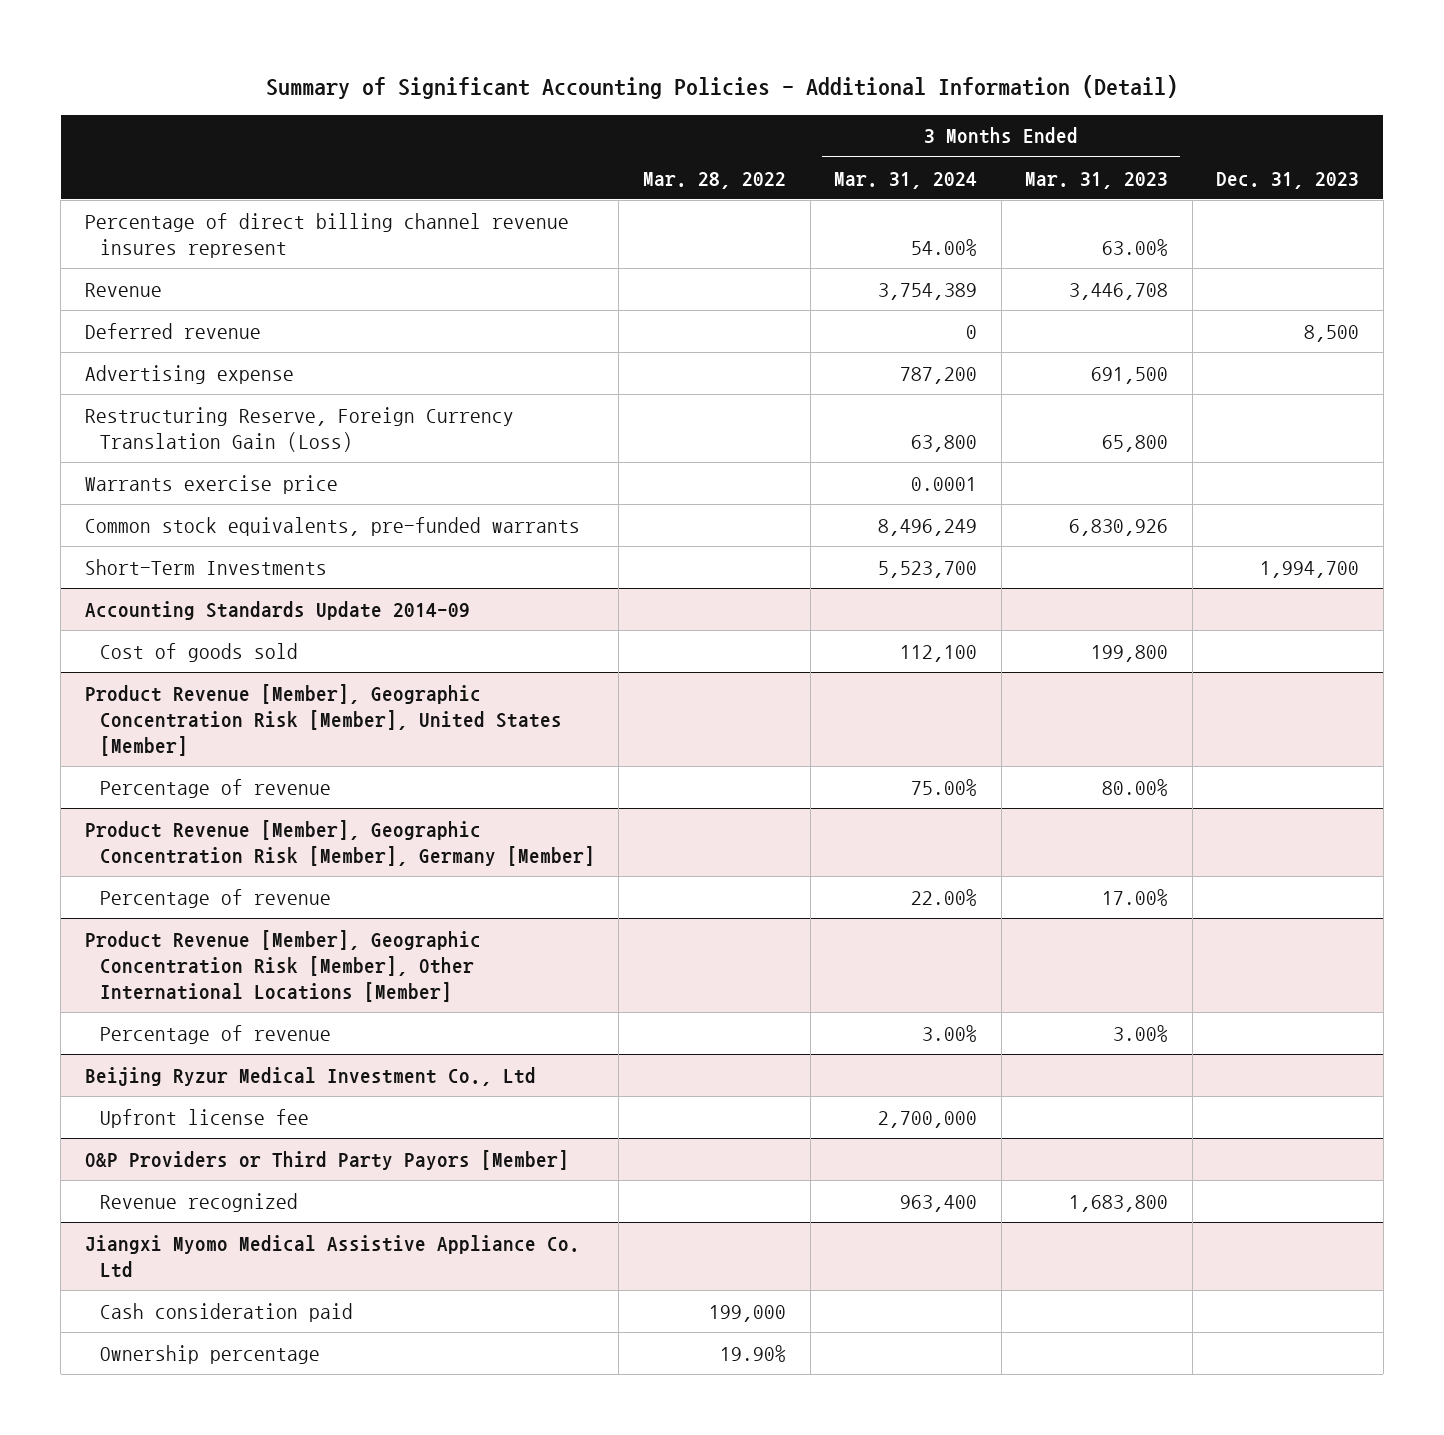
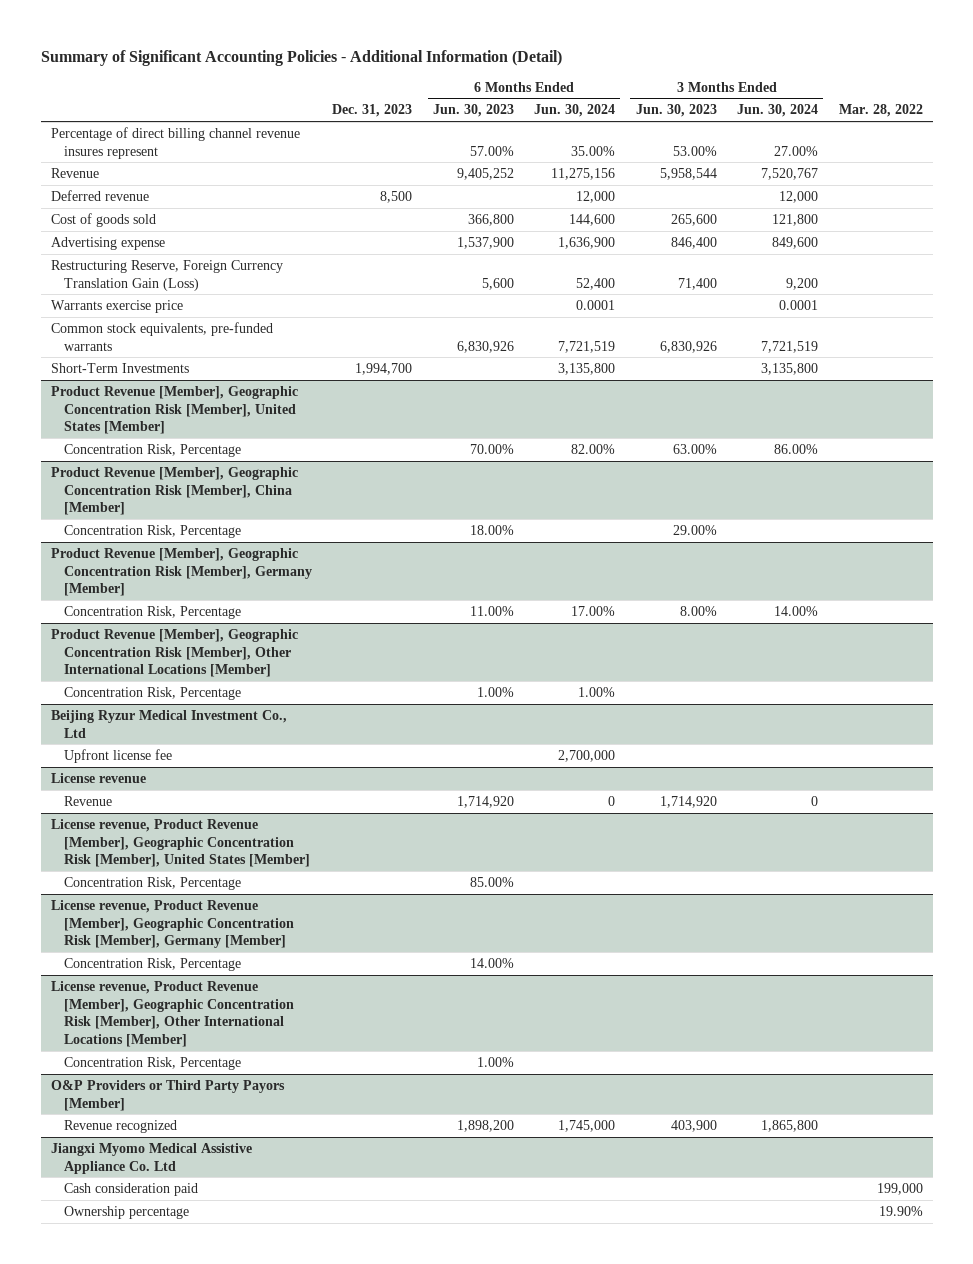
- | Mar. 28, 2022 | 3 Months Ended Mar. 31, 2024 | 3 Months Ended Mar. 31, 2023 | Dec. 31, 2023
+ | Dec. 31, 2023 | 6 Months Ended Jun. 30, 2023 | 6 Months Ended Jun. 30, 2024 | 3 Months Ended Jun. 30, 2023 | 3 Months Ended Jun. 30, 2024 | Mar. 28, 2022
+ Cost of goods sold | | 366,800 | 144,600 | 265,600 | 121,800 |
- Accounting Standards Update 2014-09
- Cost of goods sold | | 112,100 | 199,800 |
@ Product Revenue [Member], Geographic Concentration Risk [Member], United States [Member]
- Percentage of revenue | | 75.00% | 80.00% |
+ Concentration Risk, Percentage | | 70.00% | 82.00% | 63.00% | 86.00% |
+ Product Revenue [Member], Geographic Concentration Risk [Member], China [Member]
+ Concentration Risk, Percentage | | 18.00% | | 29.00% | |
@ Product Revenue [Member], Geographic Concentration Risk [Member], Germany [Member]
- Percentage of revenue | | 22.00% | 17.00% |
+ Concentration Risk, Percentage | | 11.00% | 17.00% | 8.00% | 14.00% |
@ Product Revenue [Member], Geographic Concentration Risk [Member], Other International Locations [Member]
- Percentage of revenue | | 3.00% | 3.00% |
+ Concentration Risk, Percentage | | 1.00% | 1.00% | | |
+ License revenue
+ Revenue | | 1,714,920 | 0 | 1,714,920 | 0 |
+ License revenue, Product Revenue [Member], Geographic Concentration Risk [Member], United States [Member]
+ Concentration Risk, Percentage | | 85.00% | | | |
+ License revenue, Product Revenue [Member], Geographic Concentration Risk [Member], Germany [Member]
+ Concentration Risk, Percentage | | 14.00% | | | |
+ License revenue, Product Revenue [Member], Geographic Concentration Risk [Member], Other International Locations [Member]
+ Concentration Risk, Percentage | | 1.00% | | | |

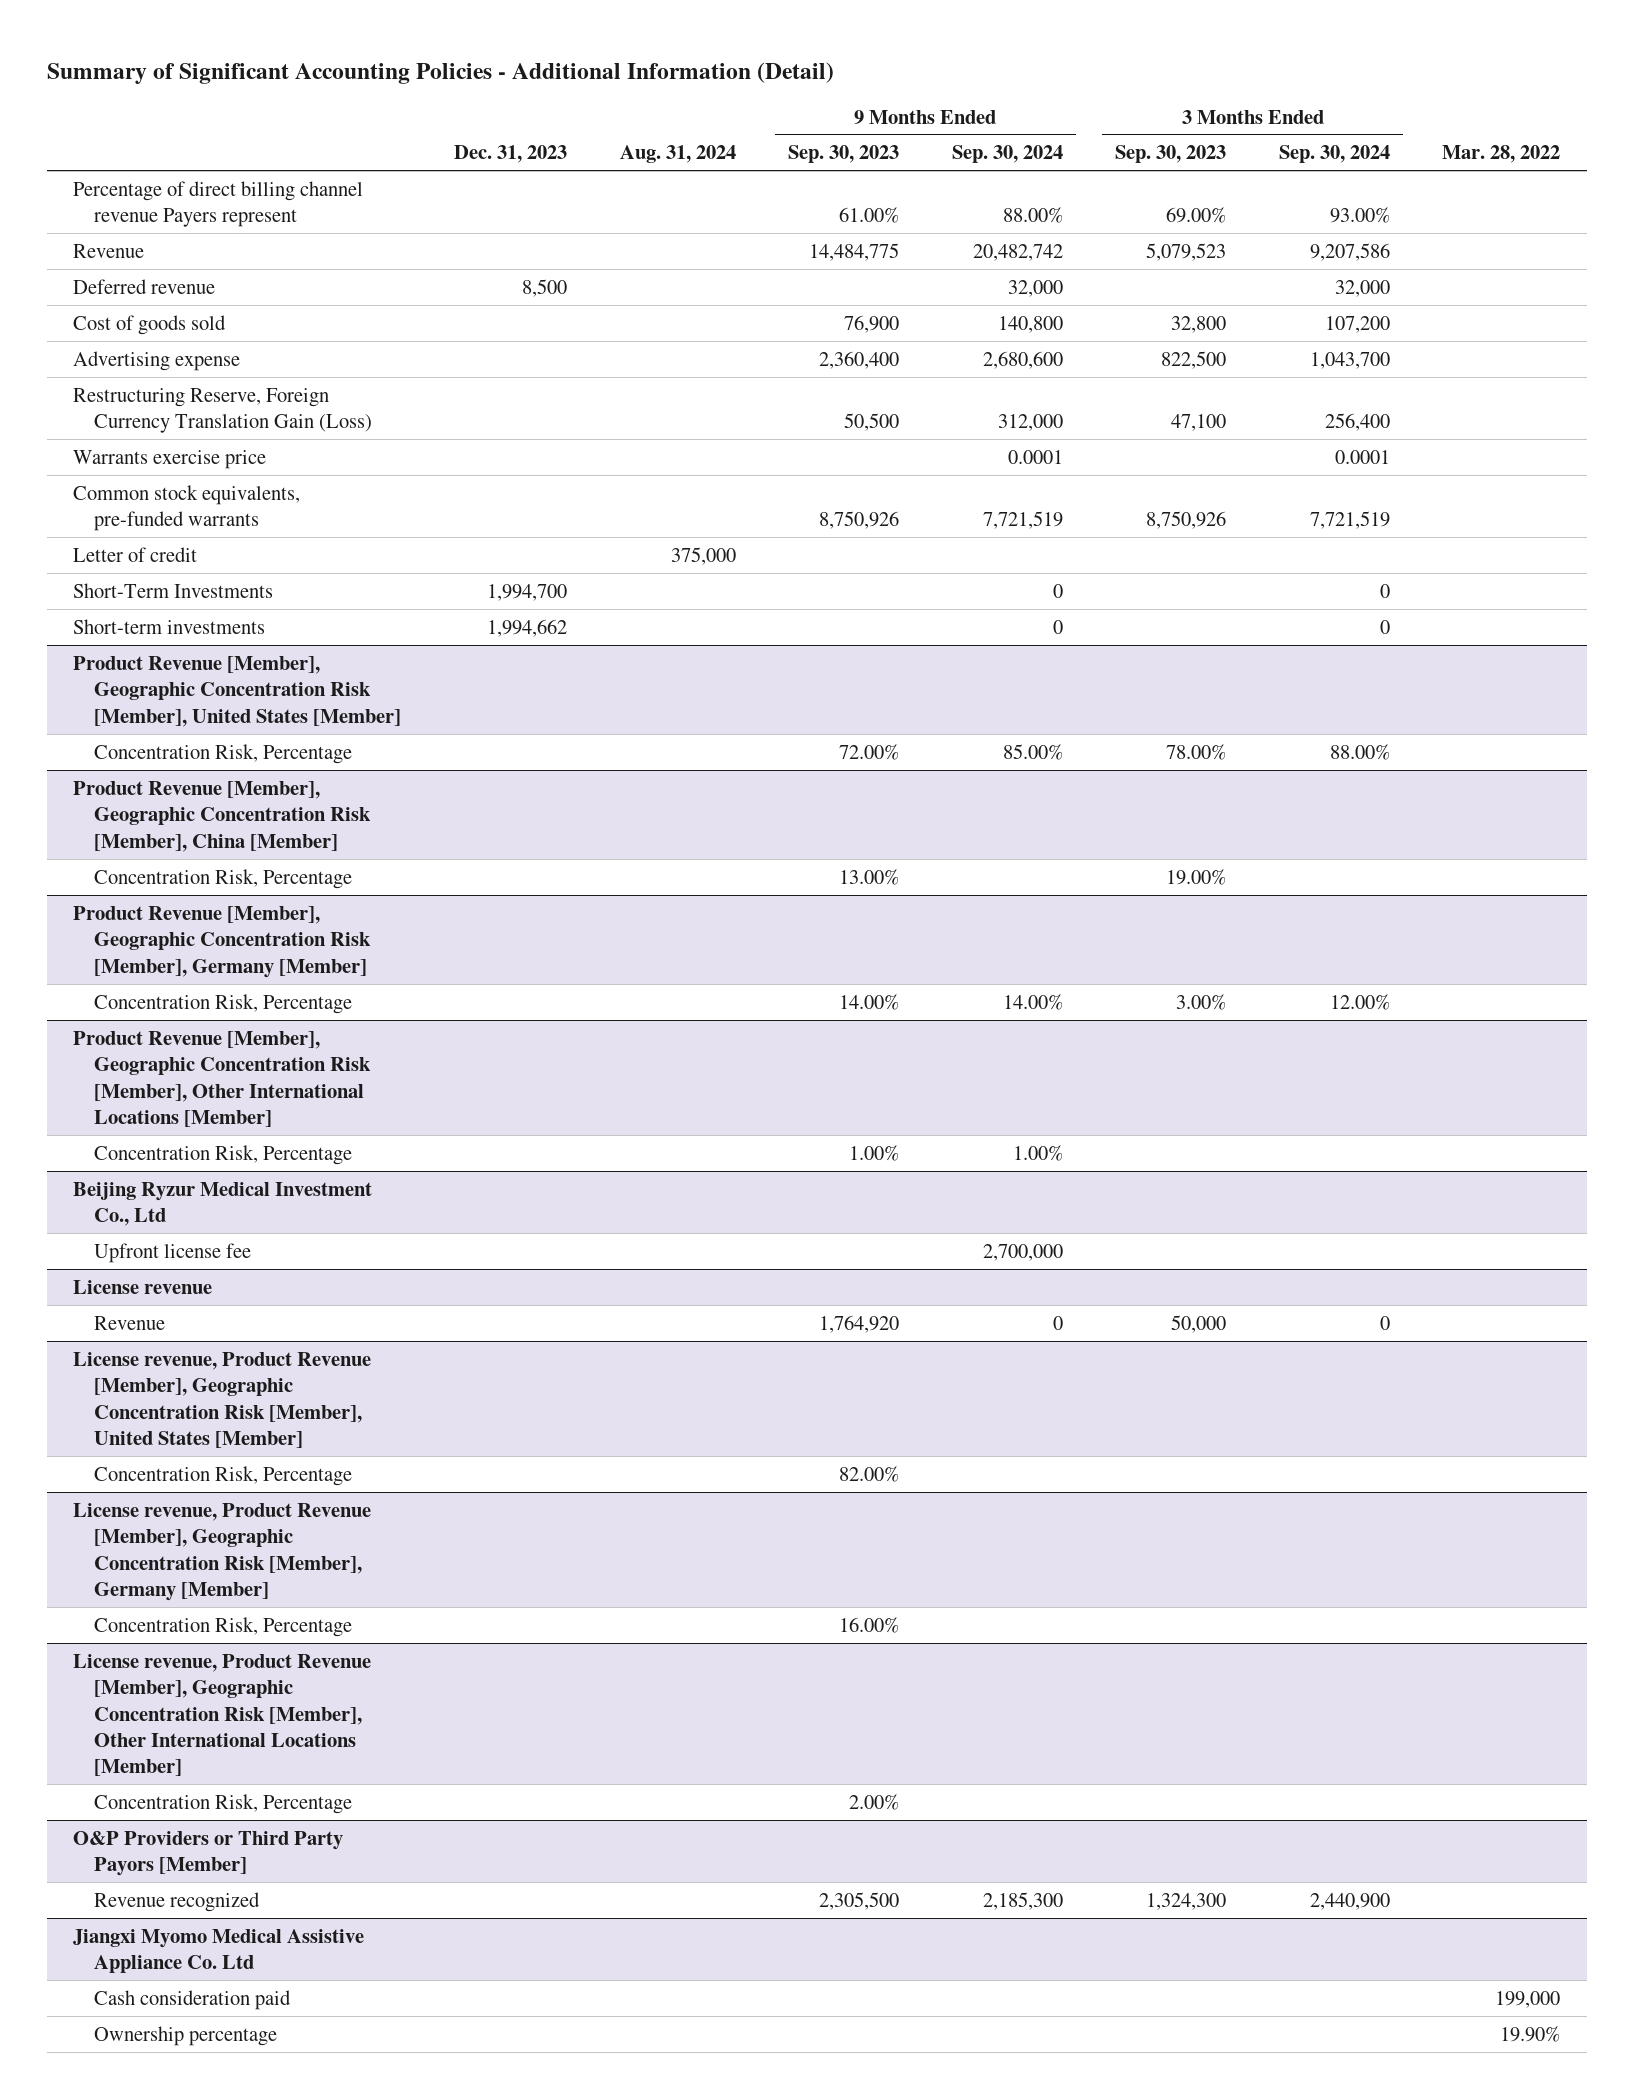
- | Dec. 31, 2023 | 6 Months Ended Jun. 30, 2023 | 6 Months Ended Jun. 30, 2024 | 3 Months Ended Jun. 30, 2023 | 3 Months Ended Jun. 30, 2024 | Mar. 28, 2022
+ | Dec. 31, 2023 | Aug. 31, 2024 | 9 Months Ended Sep. 30, 2023 | 9 Months Ended Sep. 30, 2024 | 3 Months Ended Sep. 30, 2023 | 3 Months Ended Sep. 30, 2024 | Mar. 28, 2022
- Percentage of direct billing channel revenue insures represent | | 57.00% | 35.00% | 53.00% | 27.00% |
+ Percentage of direct billing channel revenue Payers represent | | | 61.00% | 88.00% | 69.00% | 93.00% |
+ Letter of credit | | 375,000 | | | | |
+ Short-term investments | 1,994,662 | | | 0 | | 0 |

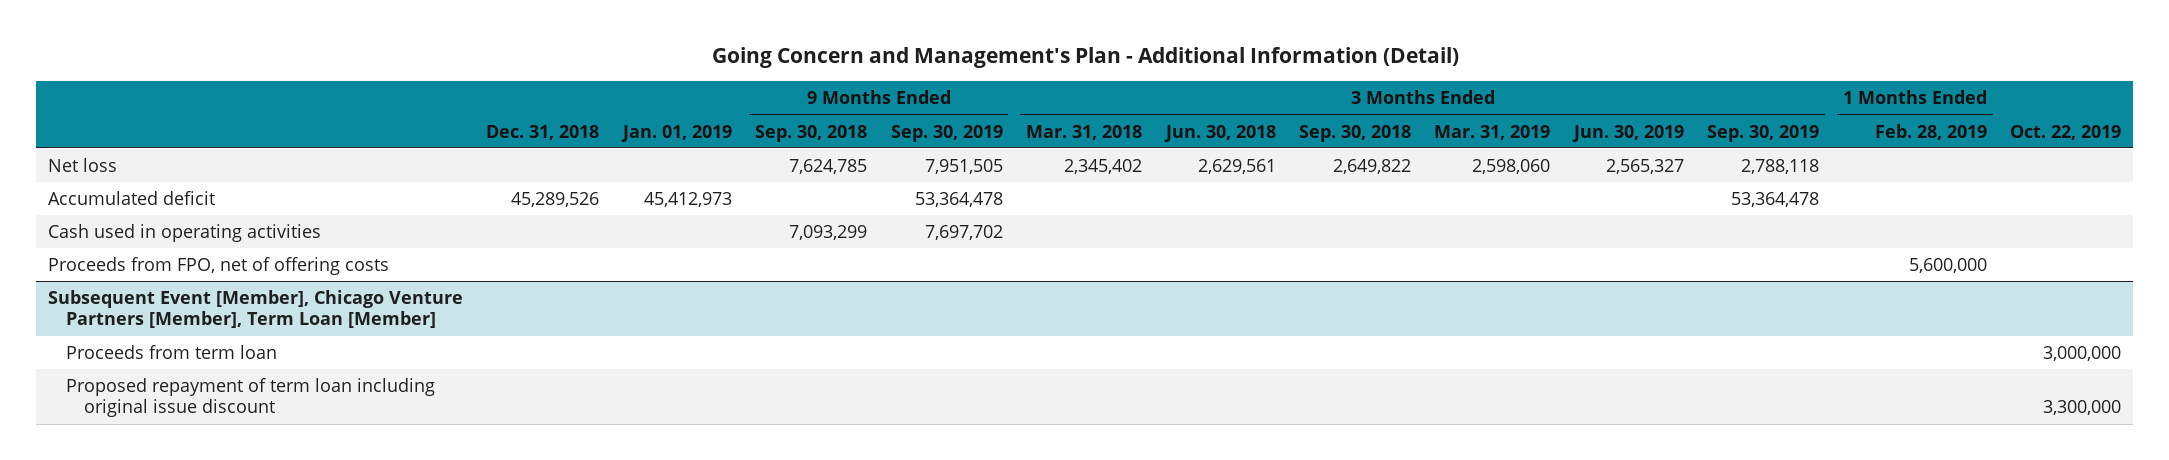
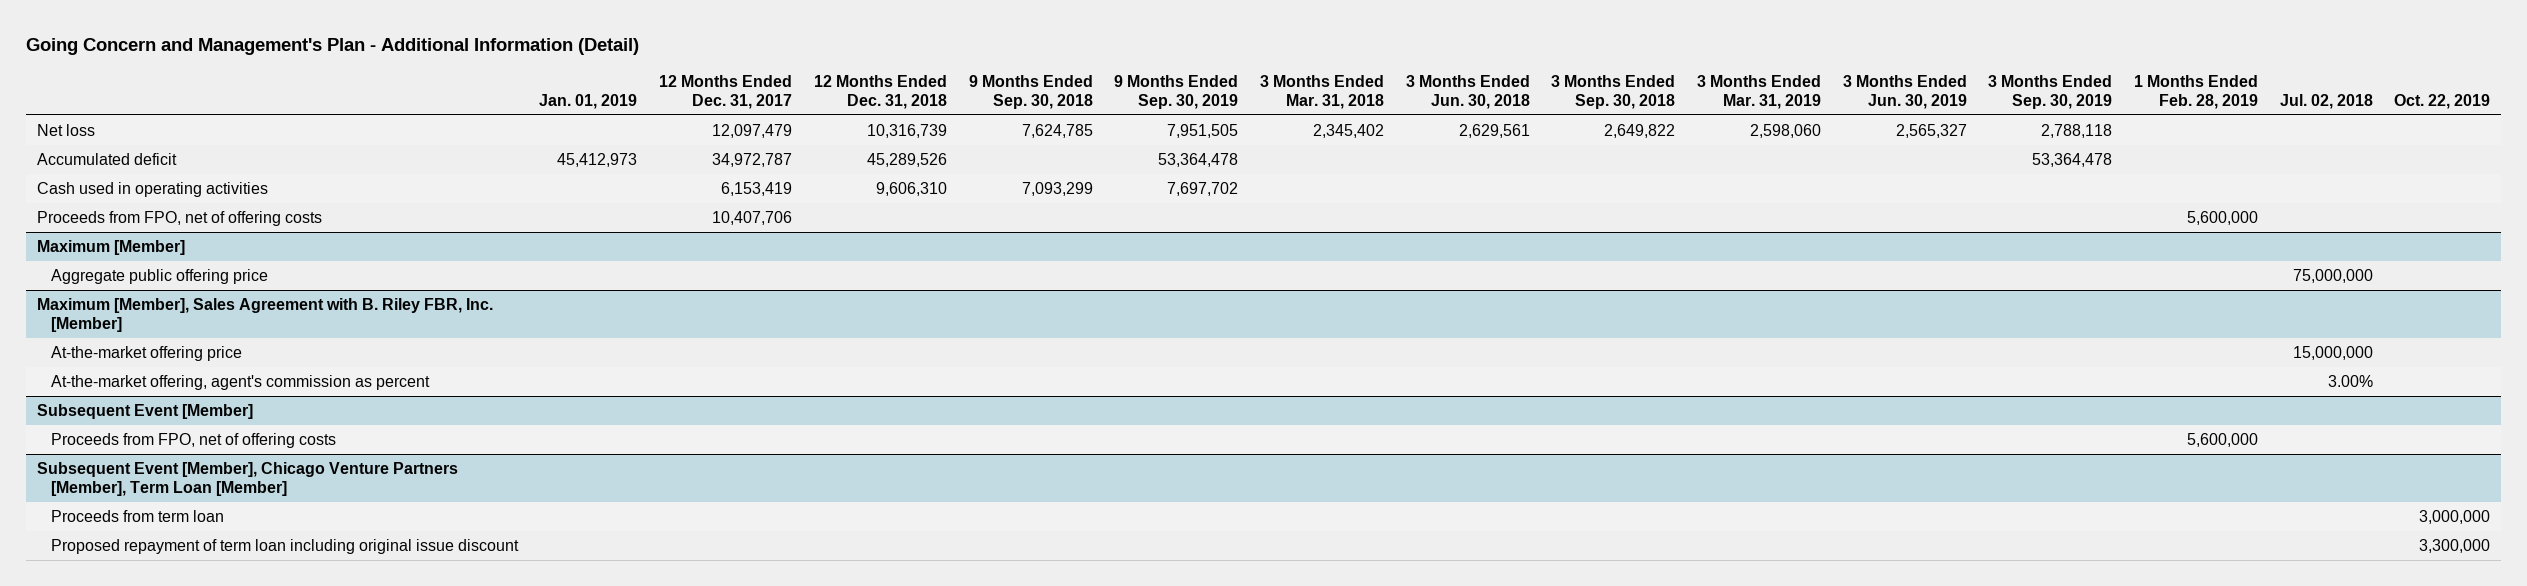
- | Dec. 31, 2018 | Jan. 01, 2019 | 9 Months Ended Sep. 30, 2018 | 9 Months Ended Sep. 30, 2019 | 3 Months Ended Mar. 31, 2018 | 3 Months Ended Jun. 30, 2018 | 3 Months Ended Sep. 30, 2018 | 3 Months Ended Mar. 31, 2019 | 3 Months Ended Jun. 30, 2019 | 3 Months Ended Sep. 30, 2019 | 1 Months Ended Feb. 28, 2019 | Oct. 22, 2019
+ | Jan. 01, 2019 | 12 Months Ended Dec. 31, 2017 | 12 Months Ended Dec. 31, 2018 | 9 Months Ended Sep. 30, 2018 | 9 Months Ended Sep. 30, 2019 | 3 Months Ended Mar. 31, 2018 | 3 Months Ended Jun. 30, 2018 | 3 Months Ended Sep. 30, 2018 | 3 Months Ended Mar. 31, 2019 | 3 Months Ended Jun. 30, 2019 | 3 Months Ended Sep. 30, 2019 | 1 Months Ended Feb. 28, 2019 | Jul. 02, 2018 | Oct. 22, 2019
+ Maximum [Member]
+ Aggregate public offering price | | | | | | | | | | | | | 75,000,000 |
+ Maximum [Member], Sales Agreement with B. Riley FBR, Inc. [Member]
+ At-the-market offering price | | | | | | | | | | | | | 15,000,000 |
+ At-the-market offering, agent's commission as percent | | | | | | | | | | | | | 3.00% |
+ Subsequent Event [Member]
+ Proceeds from FPO, net of offering costs | | | | | | | | | | | | 5,600,000 | |

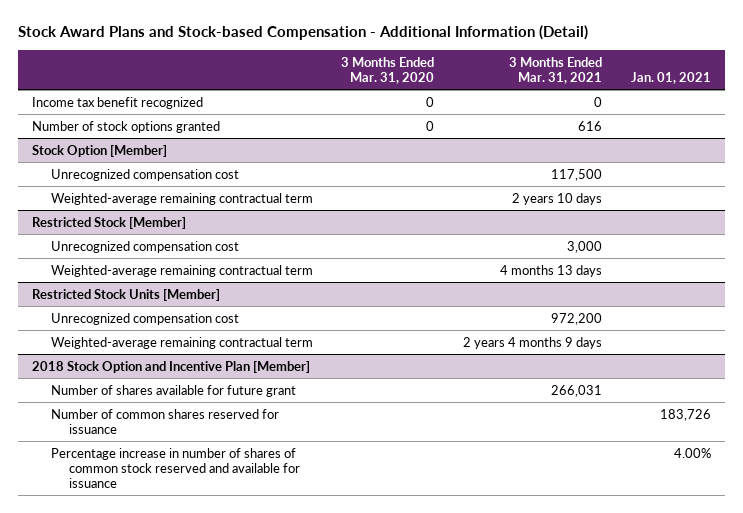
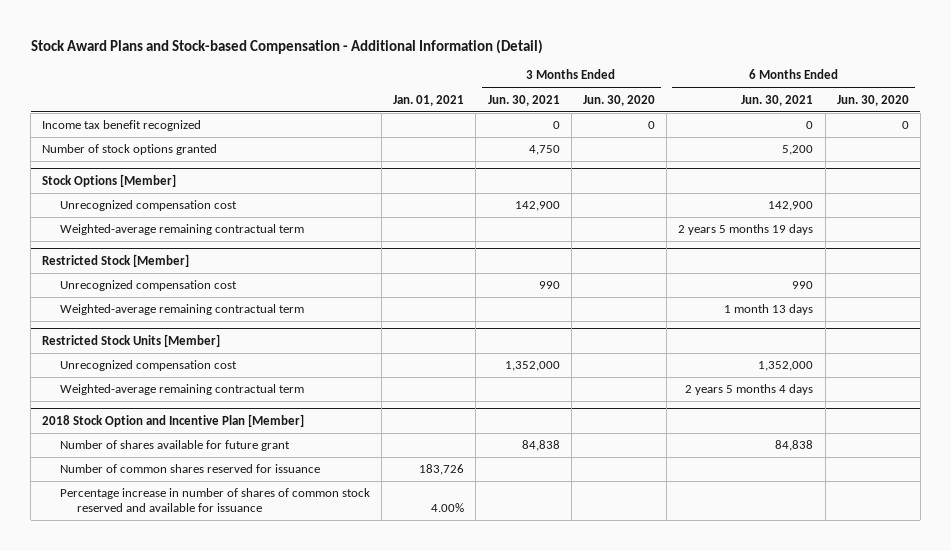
- | 3 Months Ended Mar. 31, 2020 | 3 Months Ended Mar. 31, 2021 | Jan. 01, 2021
+ | Jan. 01, 2021 | 3 Months Ended Jun. 30, 2021 | 3 Months Ended Jun. 30, 2020 | 6 Months Ended Jun. 30, 2021 | 6 Months Ended Jun. 30, 2020
- Stock Option [Member]
+ Stock Options [Member]

